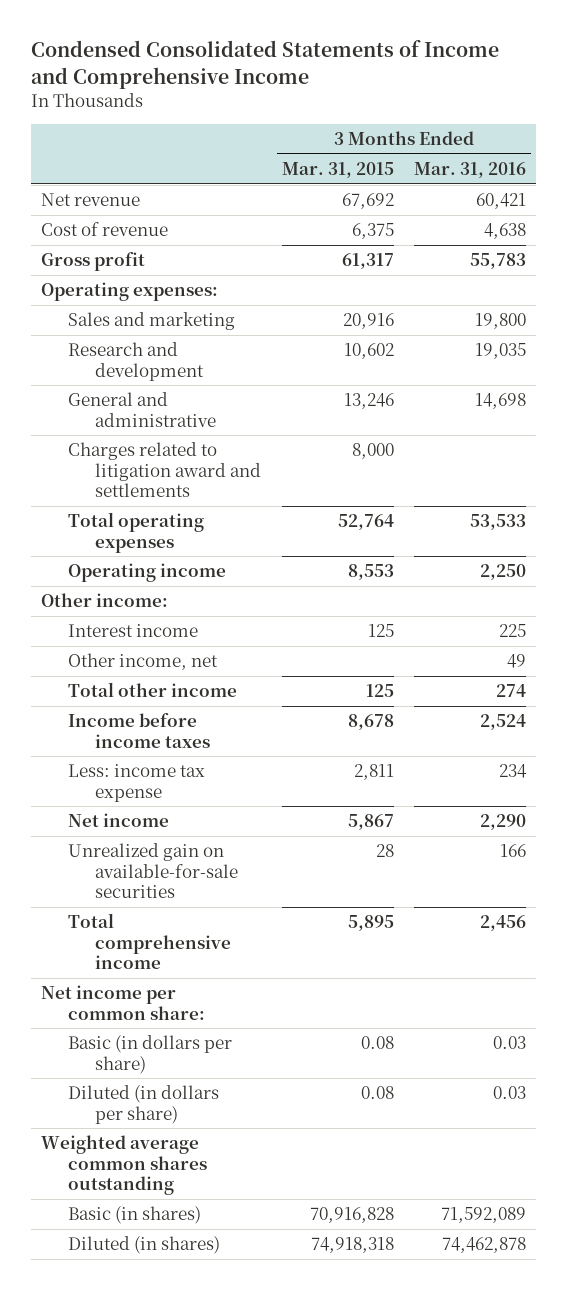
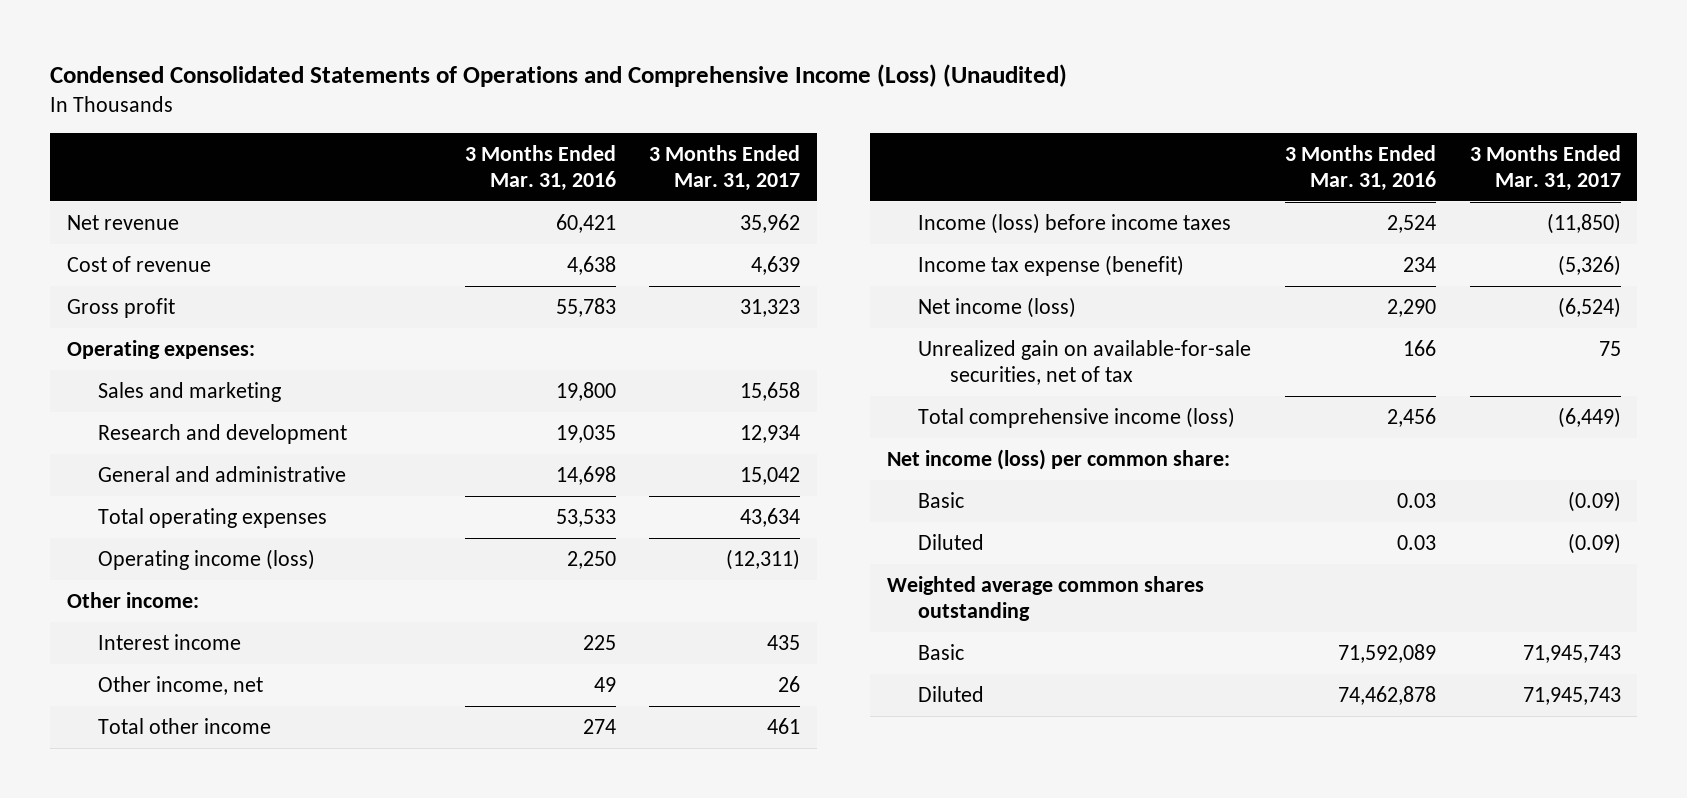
- Condensed Consolidated Statements of Income and Comprehensive Income
+ Condensed Consolidated Statements of Operations and Comprehensive Income (Loss) (Unaudited)
- | 3 Months Ended Mar. 31, 2015 | 3 Months Ended Mar. 31, 2016
+ | 3 Months Ended Mar. 31, 2016 | 3 Months Ended Mar. 31, 2017
- Charges related to litigation award and settlements | 8,000 |
- Operating income | 8,553 | 2,250
+ Operating income (loss) | 2,250 | (12,311)
- Income before income taxes | 8,678 | 2,524
- Less: income tax expense | 2,811 | 234
- Net income | 5,867 | 2,290
- Unrealized gain on available-for-sale securities | 28 | 166
- Total comprehensive income | 5,895 | 2,456
- Net income per common share:
- Basic (in dollars per share) | 0.08 | 0.03
- Diluted (in dollars per share) | 0.08 | 0.03
+ Income (loss) before income taxes | 2,524 | (11,850)
+ Income tax expense (benefit) | 234 | (5,326)
+ Net income (loss) | 2,290 | (6,524)
+ Unrealized gain on available-for-sale securities, net of tax | 166 | 75
+ Total comprehensive income (loss) | 2,456 | (6,449)
+ Net income (loss) per common share:
+ Basic | 0.03 | (0.09)
+ Diluted | 0.03 | (0.09)
- Basic (in shares) | 70,916,828 | 71,592,089
- Diluted (in shares) | 74,918,318 | 74,462,878
+ Basic | 71,592,089 | 71,945,743
+ Diluted | 74,462,878 | 71,945,743

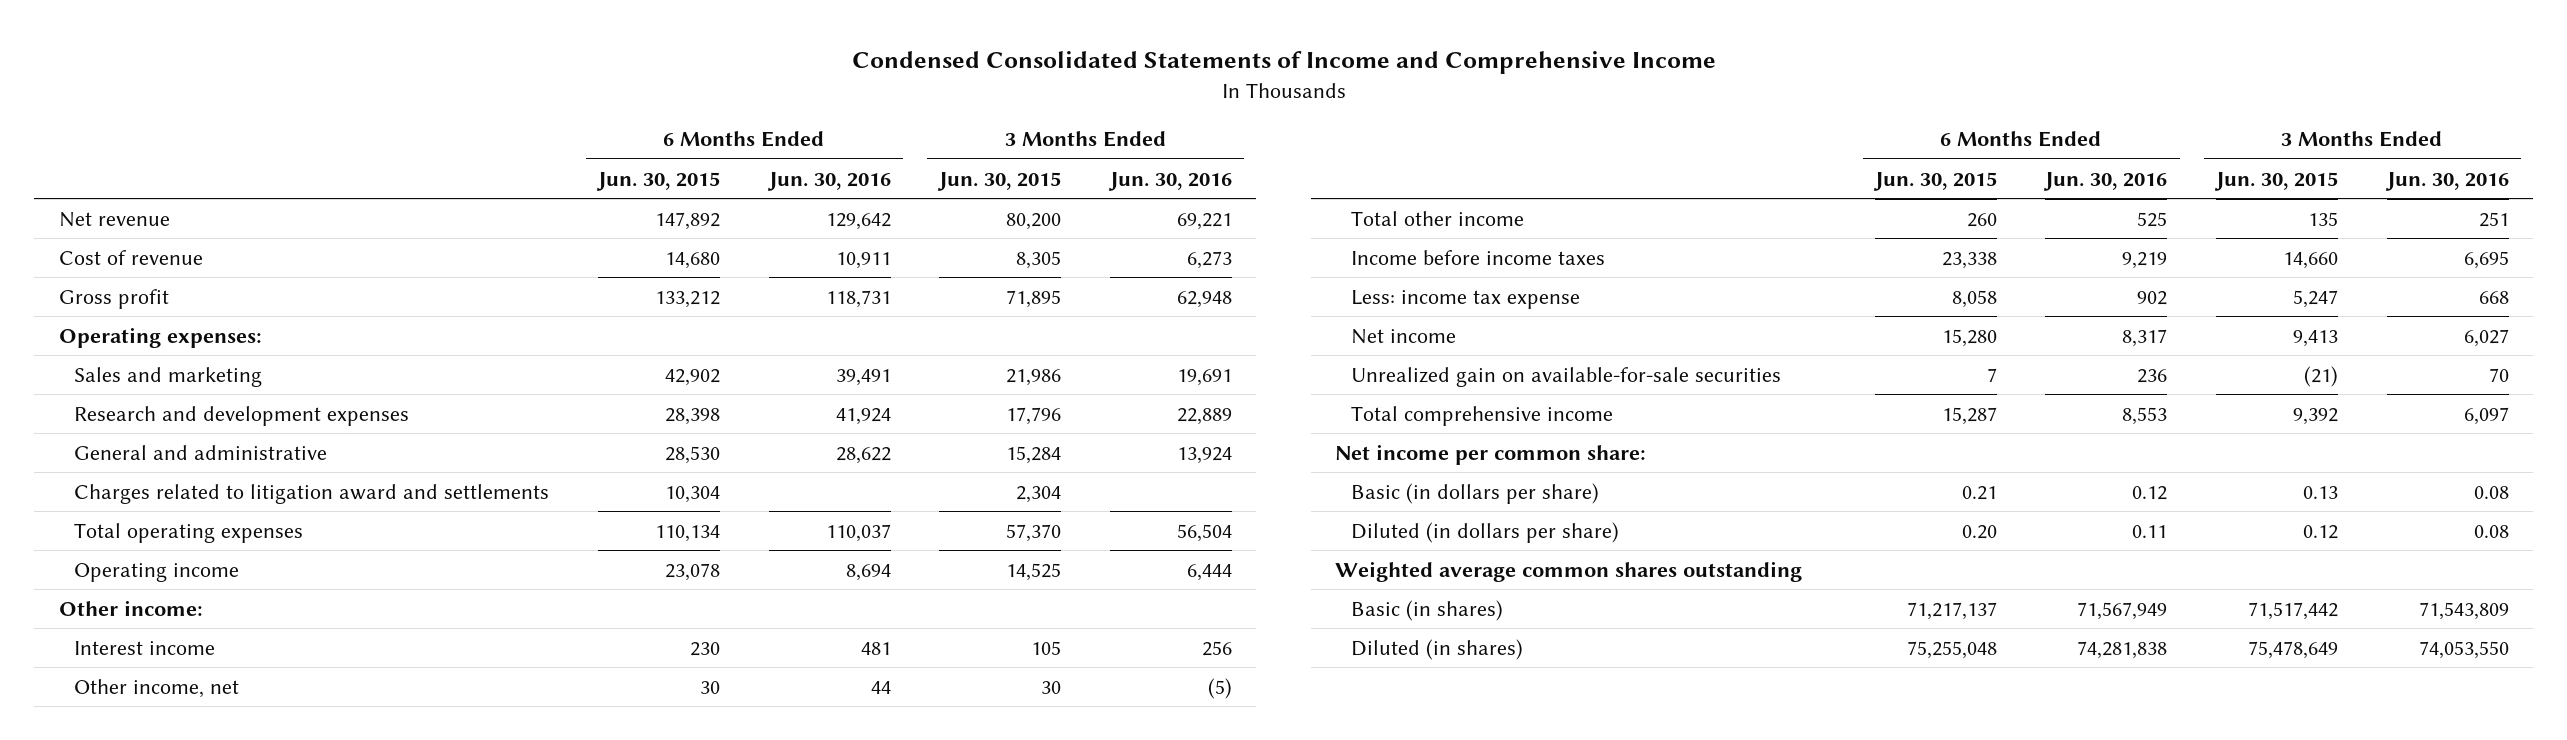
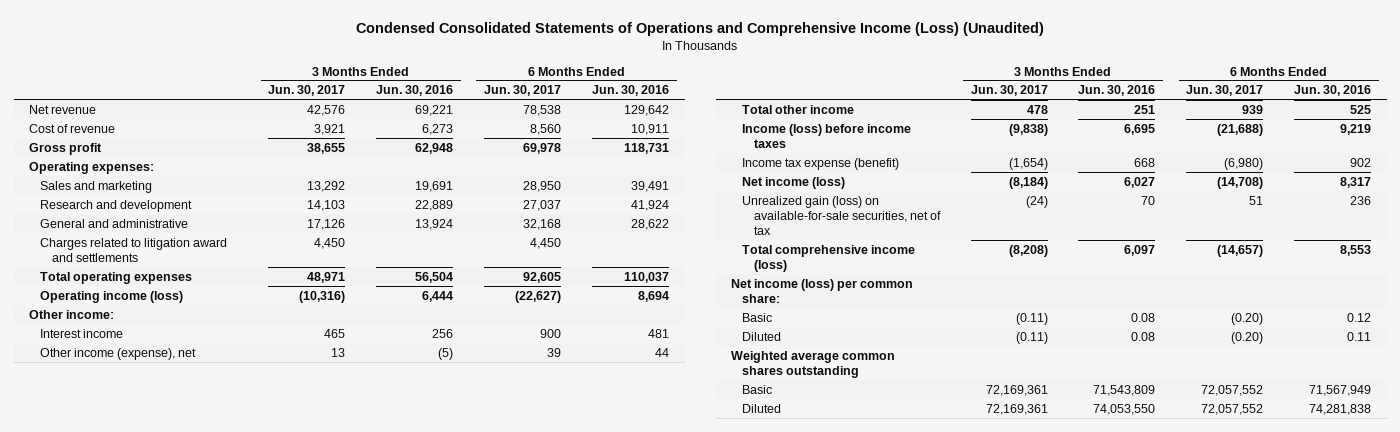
- Condensed Consolidated Statements of Income and Comprehensive Income
+ Condensed Consolidated Statements of Operations and Comprehensive Income (Loss) (Unaudited)
- | 6 Months Ended Jun. 30, 2015 | 6 Months Ended Jun. 30, 2016 | 3 Months Ended Jun. 30, 2015 | 3 Months Ended Jun. 30, 2016
+ | 3 Months Ended Jun. 30, 2017 | 3 Months Ended Jun. 30, 2016 | 6 Months Ended Jun. 30, 2017 | 6 Months Ended Jun. 30, 2016
- Research and development expenses | 28,398 | 41,924 | 17,796 | 22,889
+ Research and development | 14,103 | 22,889 | 27,037 | 41,924
- Operating income | 23,078 | 8,694 | 14,525 | 6,444
+ Operating income (loss) | (10,316) | 6,444 | (22,627) | 8,694
- Other income, net | 30 | 44 | 30 | (5)
+ Other income (expense), net | 13 | (5) | 39 | 44
- Income before income taxes | 23,338 | 9,219 | 14,660 | 6,695
- Less: income tax expense | 8,058 | 902 | 5,247 | 668
- Net income | 15,280 | 8,317 | 9,413 | 6,027
- Unrealized gain on available-for-sale securities | 7 | 236 | (21) | 70
- Total comprehensive income | 15,287 | 8,553 | 9,392 | 6,097
- Net income per common share:
- Basic (in dollars per share) | 0.21 | 0.12 | 0.13 | 0.08
- Diluted (in dollars per share) | 0.20 | 0.11 | 0.12 | 0.08
+ Income (loss) before income taxes | (9,838) | 6,695 | (21,688) | 9,219
+ Income tax expense (benefit) | (1,654) | 668 | (6,980) | 902
+ Net income (loss) | (8,184) | 6,027 | (14,708) | 8,317
+ Unrealized gain (loss) on available-for-sale securities, net of tax | (24) | 70 | 51 | 236
+ Total comprehensive income (loss) | (8,208) | 6,097 | (14,657) | 8,553
+ Net income (loss) per common share:
+ Basic | (0.11) | 0.08 | (0.20) | 0.12
+ Diluted | (0.11) | 0.08 | (0.20) | 0.11
- Basic (in shares) | 71,217,137 | 71,567,949 | 71,517,442 | 71,543,809
- Diluted (in shares) | 75,255,048 | 74,281,838 | 75,478,649 | 74,053,550
+ Basic | 72,169,361 | 71,543,809 | 72,057,552 | 71,567,949
+ Diluted | 72,169,361 | 74,053,550 | 72,057,552 | 74,281,838

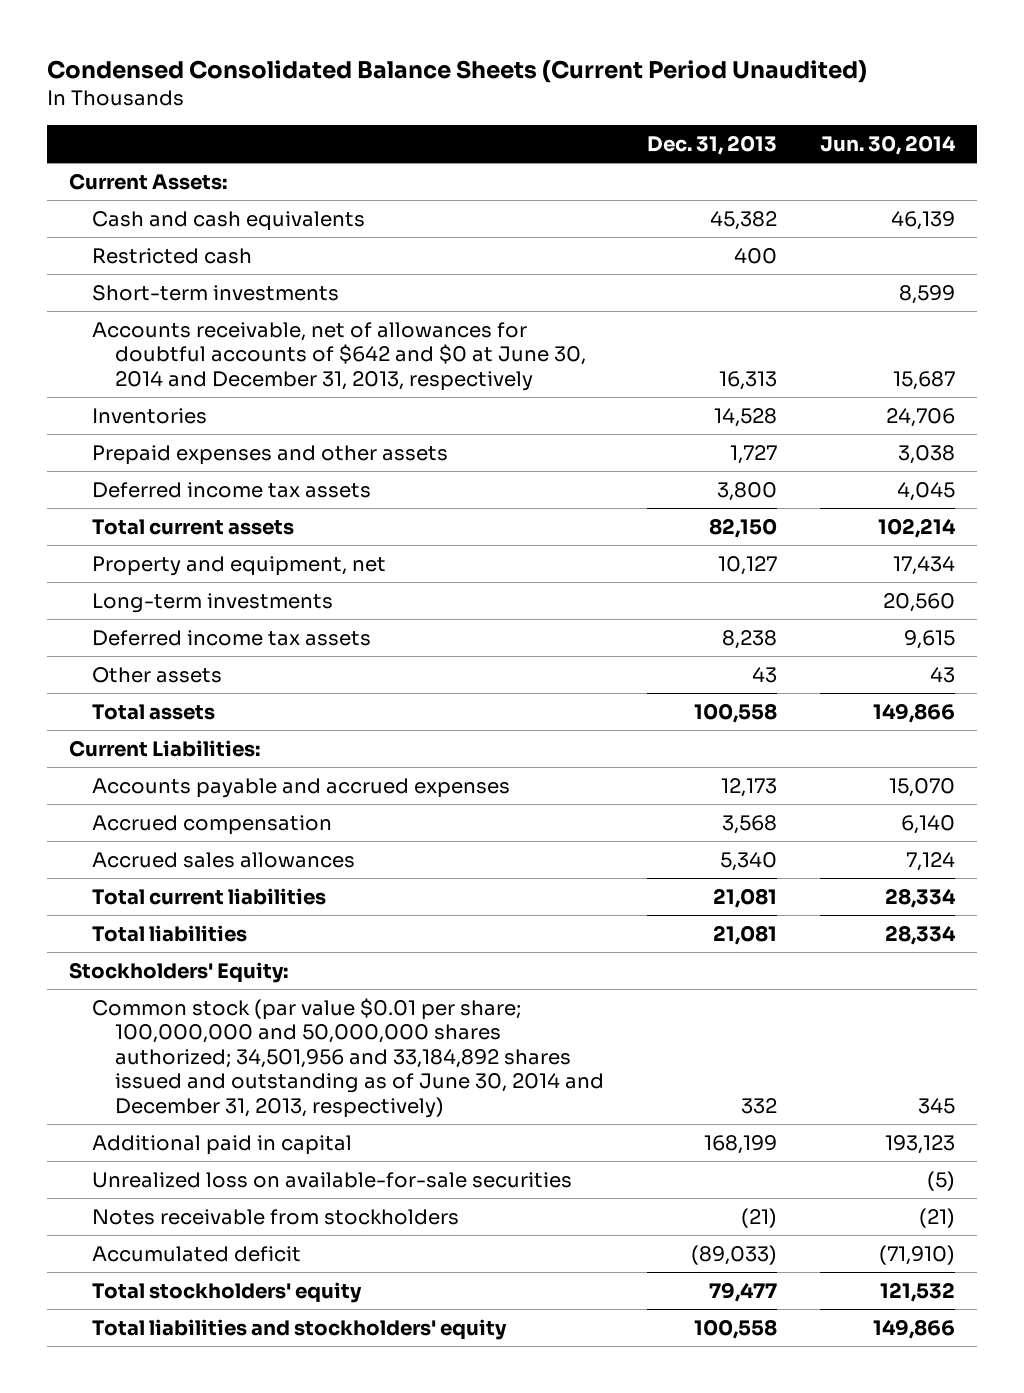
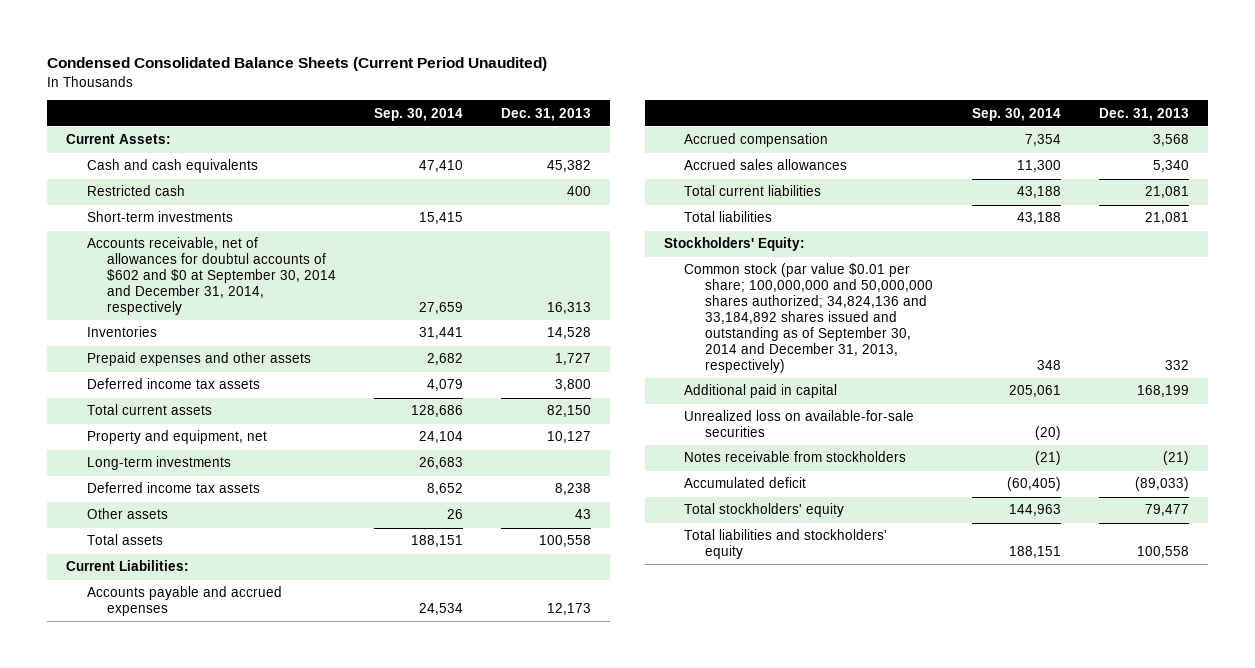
- | Dec. 31, 2013 | Jun. 30, 2014
+ | Sep. 30, 2014 | Dec. 31, 2013
- Accounts receivable, net of allowances for doubtful accounts of $642 and $0 at June 30, 2014 and December 31, 2013, respectively | 16,313 | 15,687
+ Accounts receivable, net of allowances for doubtul accounts of $602 and $0 at September 30, 2014 and December 31, 2014, respectively | 27,659 | 16,313
- Common stock (par value $0.01 per share; 100,000,000 and 50,000,000 shares authorized; 34,501,956 and 33,184,892 shares issued and outstanding as of June 30, 2014 and December 31, 2013, respectively) | 332 | 345
+ Common stock (par value $0.01 per share; 100,000,000 and 50,000,000 shares authorized; 34,824,136 and 33,184,892 shares issued and outstanding as of September 30, 2014 and December 31, 2013, respectively) | 348 | 332

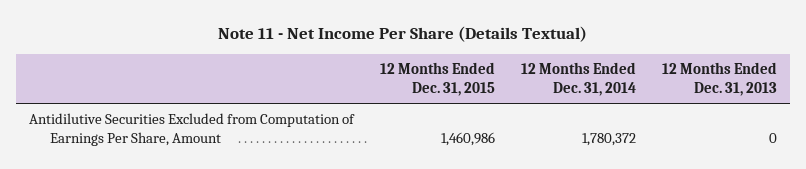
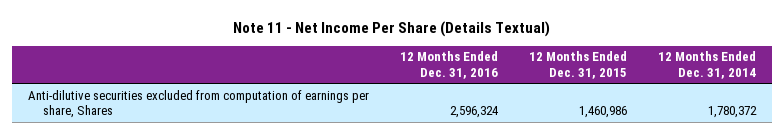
- | 12 Months Ended Dec. 31, 2015 | 12 Months Ended Dec. 31, 2014 | 12 Months Ended Dec. 31, 2013
+ | 12 Months Ended Dec. 31, 2016 | 12 Months Ended Dec. 31, 2015 | 12 Months Ended Dec. 31, 2014
- Antidilutive Securities Excluded from Computation of Earnings Per Share, Amount | 1,460,986 | 1,780,372 | 0
+ Anti-dilutive securities excluded from computation of earnings per share, Shares | 2,596,324 | 1,460,986 | 1,780,372

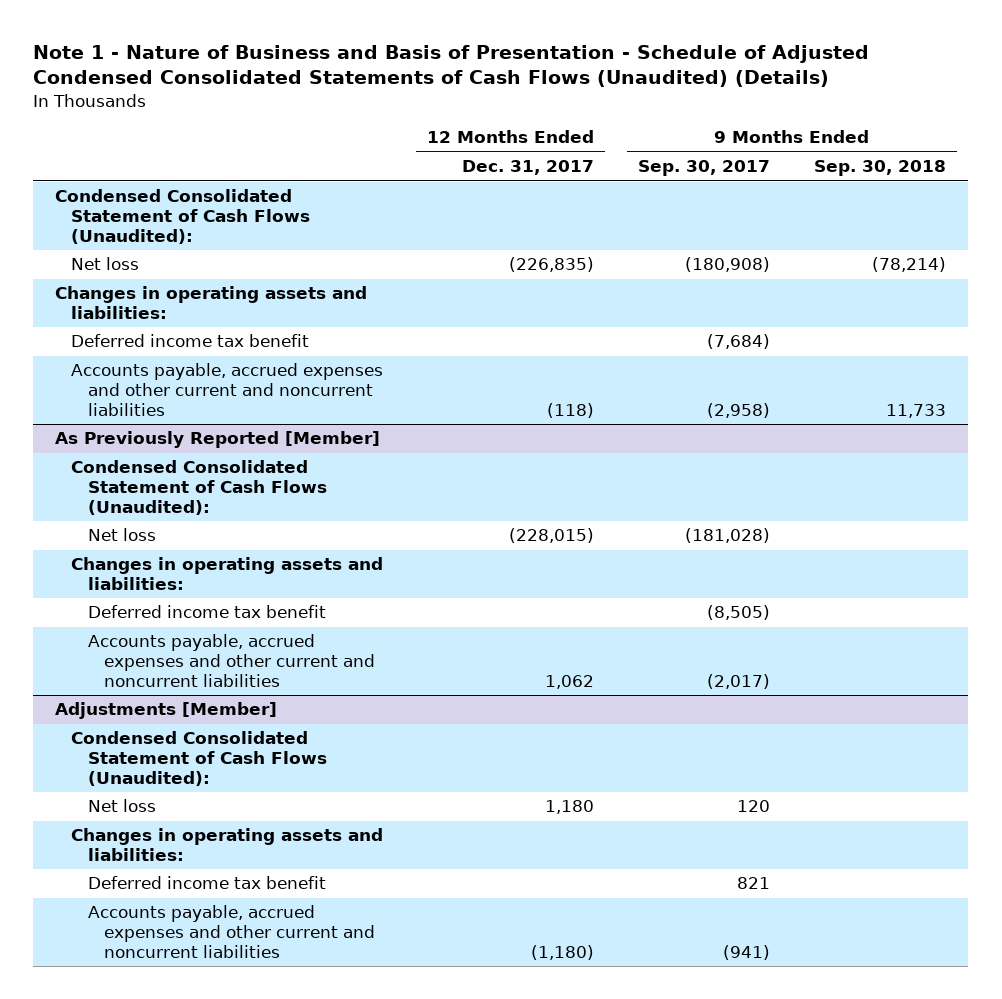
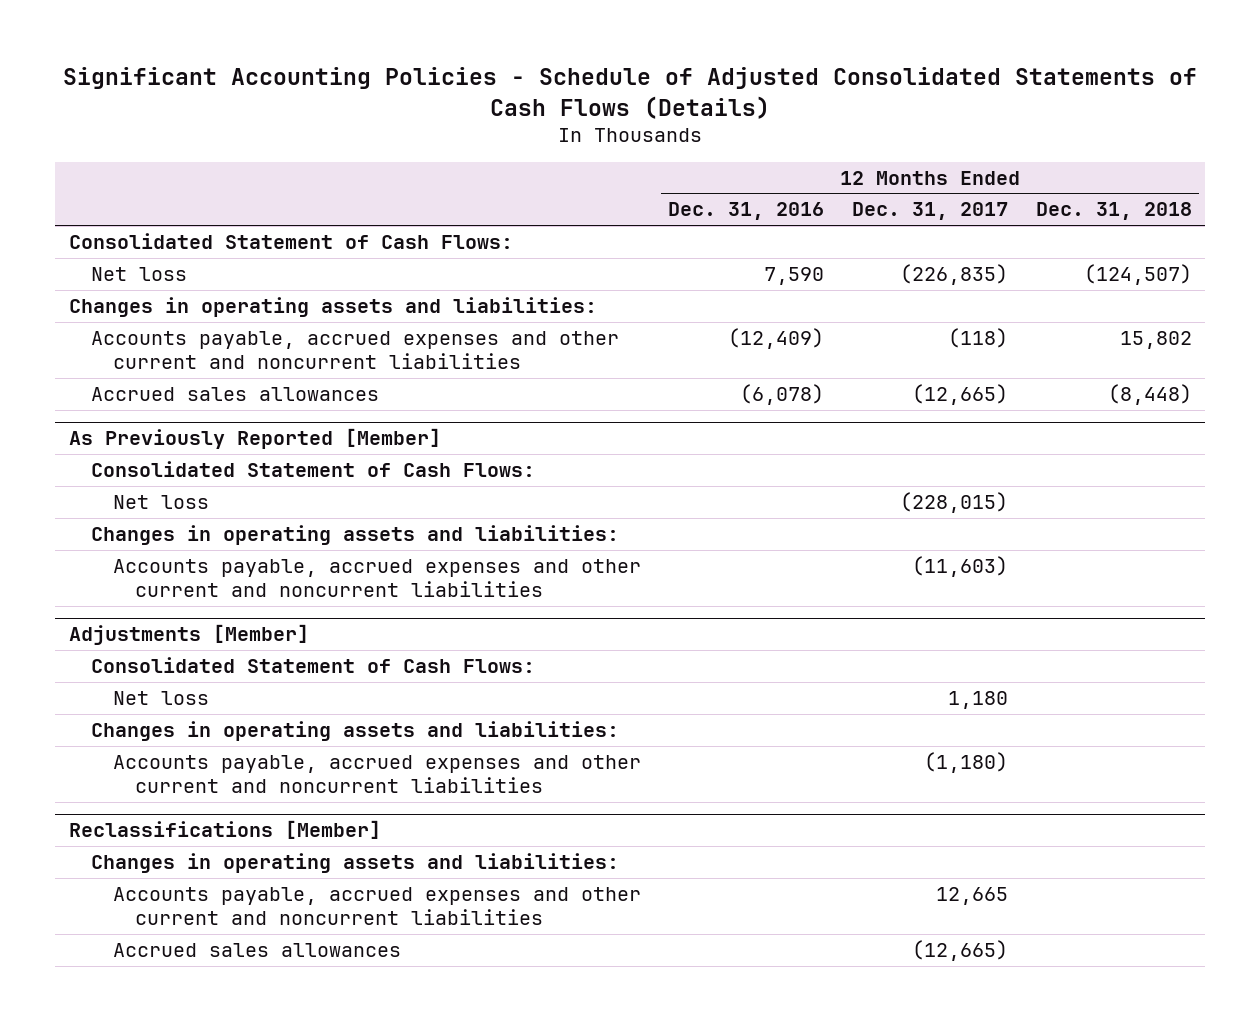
- Note 1 - Nature of Business and Basis of Presentation - Schedule of Adjusted Condensed Consolidated Statements of Cash Flows (Unaudited) (Details)
+ Significant Accounting Policies - Schedule of Adjusted Consolidated Statements of Cash Flows (Details)
- | 12 Months Ended Dec. 31, 2017 | 9 Months Ended Sep. 30, 2017 | 9 Months Ended Sep. 30, 2018
+ | 12 Months Ended Dec. 31, 2016 | 12 Months Ended Dec. 31, 2017 | 12 Months Ended Dec. 31, 2018
- Condensed Consolidated Statement of Cash Flows (Unaudited):
+ Consolidated Statement of Cash Flows:
- Deferred income tax benefit | | (7,684) |
+ Accrued sales allowances | (6,078) | (12,665) | (8,448)
@ As Previously Reported [Member]
- Condensed Consolidated Statement of Cash Flows (Unaudited):
+ Consolidated Statement of Cash Flows:
- Deferred income tax benefit | | (8,505) |
- Accounts payable, accrued expenses and other current and noncurrent liabilities | 1,062 | (2,017) |
+ Accounts payable, accrued expenses and other current and noncurrent liabilities | | (11,603) |
@ Adjustments [Member]
- Condensed Consolidated Statement of Cash Flows (Unaudited):
+ Consolidated Statement of Cash Flows:
- Deferred income tax benefit | | 821 |
+ Reclassifications [Member]
+ Changes in operating assets and liabilities:
+ Accounts payable, accrued expenses and other current and noncurrent liabilities | | 12,665 |
+ Accrued sales allowances | | (12,665) |

